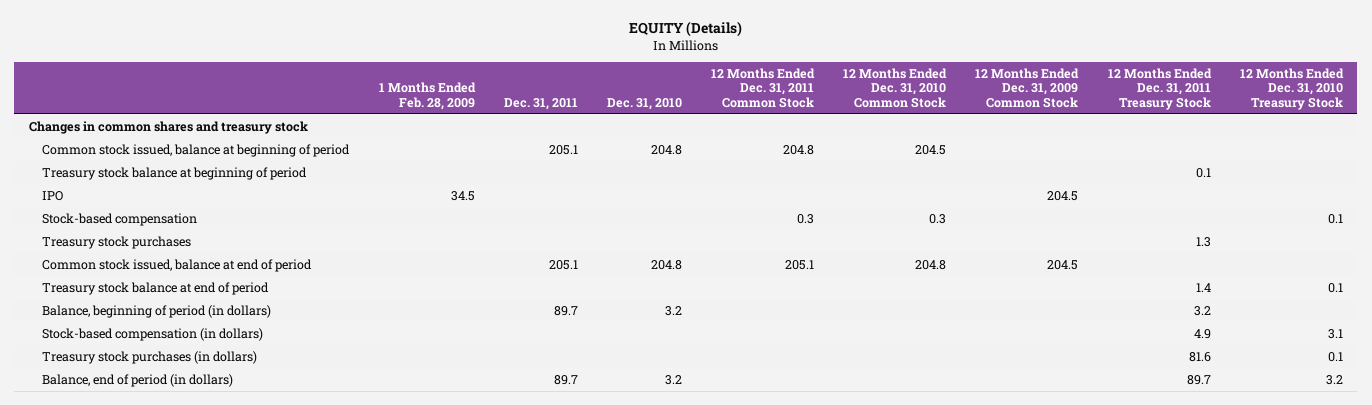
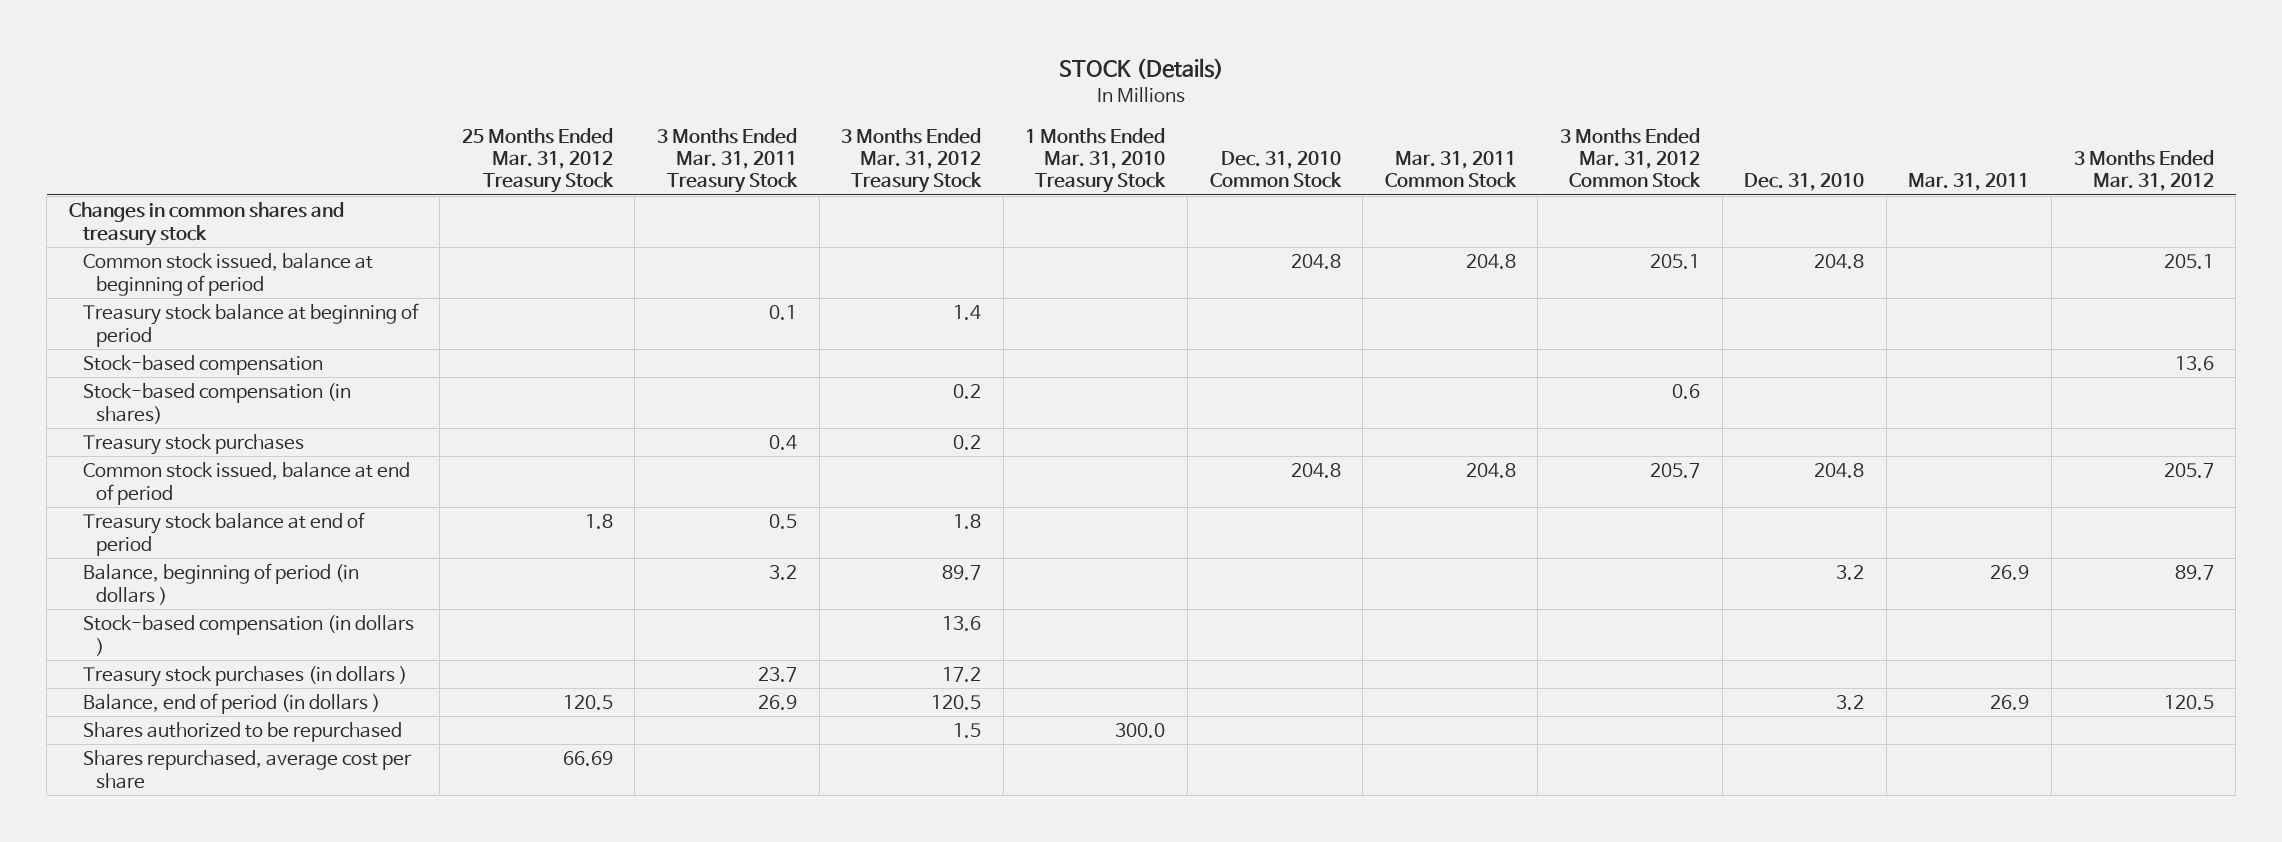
- EQUITY (Details)
+ STOCK (Details)
- | 1 Months Ended Feb. 28, 2009 | Dec. 31, 2011 | Dec. 31, 2010 | 12 Months Ended Dec. 31, 2011 Common Stock | 12 Months Ended Dec. 31, 2010 Common Stock | 12 Months Ended Dec. 31, 2009 Common Stock | 12 Months Ended Dec. 31, 2011 Treasury Stock | 12 Months Ended Dec. 31, 2010 Treasury Stock
+ | 25 Months Ended Mar. 31, 2012 Treasury Stock | 3 Months Ended Mar. 31, 2011 Treasury Stock | 3 Months Ended Mar. 31, 2012 Treasury Stock | 1 Months Ended Mar. 31, 2010 Treasury Stock | Dec. 31, 2010 Common Stock | Mar. 31, 2011 Common Stock | 3 Months Ended Mar. 31, 2012 Common Stock | Dec. 31, 2010 | Mar. 31, 2011 | 3 Months Ended Mar. 31, 2012
- IPO | 34.5 | | | | | 204.5 | |
+ Stock-based compensation (in shares) | | | 0.2 | | | | 0.6 | | |
- Balance, beginning of period (in dollars) | | 89.7 | 3.2 | | | | 3.2 |
- Stock-based compensation (in dollars) | | | | | | | 4.9 | 3.1
- Treasury stock purchases (in dollars) | | | | | | | 81.6 | 0.1
- Balance, end of period (in dollars) | | 89.7 | 3.2 | | | | 89.7 | 3.2
+ Balance, beginning of period (in dollars ) | | 3.2 | 89.7 | | | | | 3.2 | 26.9 | 89.7
+ Stock-based compensation (in dollars ) | | | 13.6 | | | | | | |
+ Treasury stock purchases (in dollars ) | | 23.7 | 17.2 | | | | | | |
+ Balance, end of period (in dollars ) | 120.5 | 26.9 | 120.5 | | | | | 3.2 | 26.9 | 120.5
+ Shares authorized to be repurchased | | | 1.5 | 300.0 | | | | | |
+ Shares repurchased, average cost per share | 66.69 | | | | | | | | |

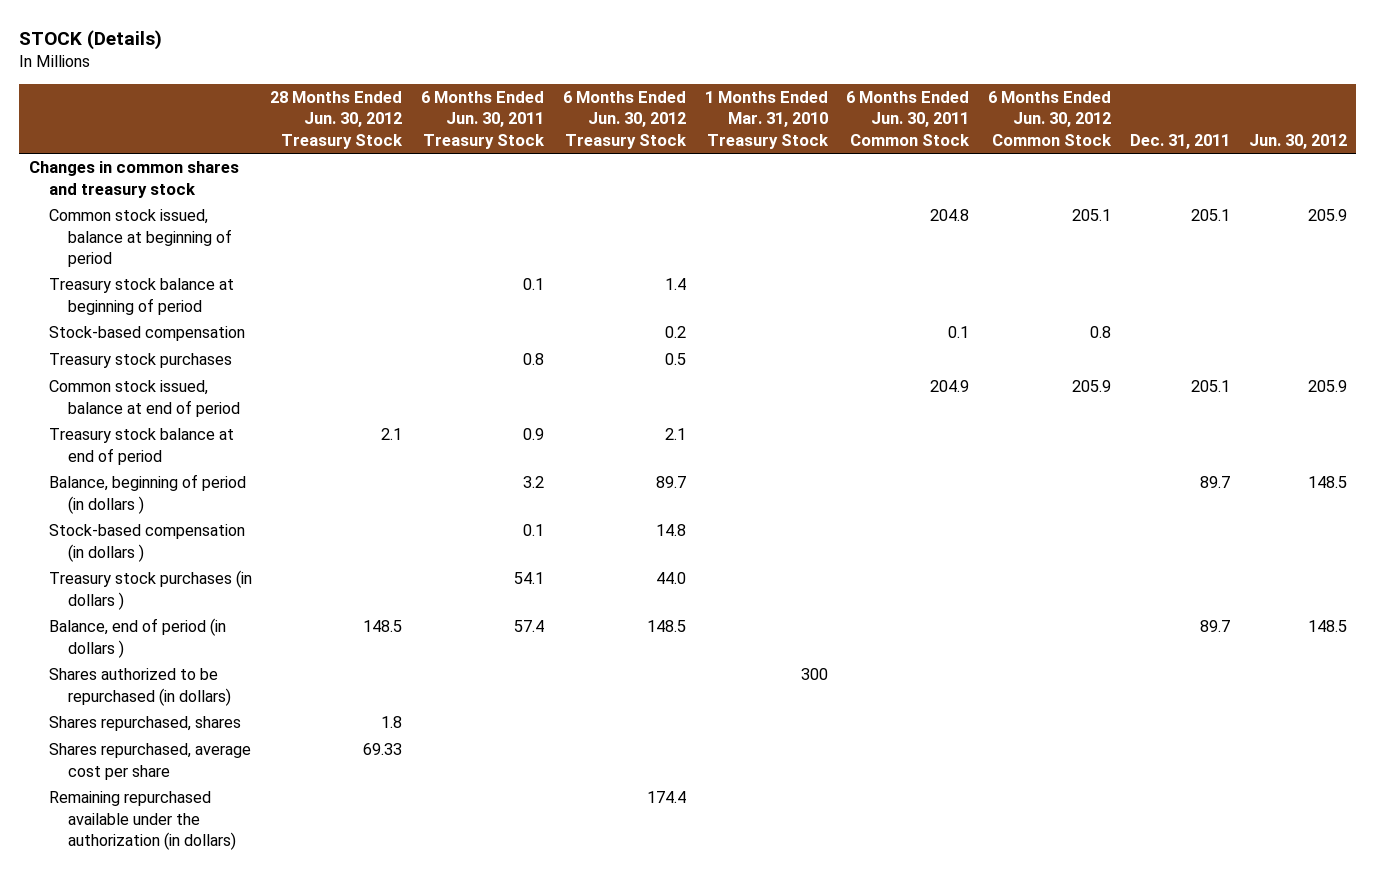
- | 25 Months Ended Mar. 31, 2012 Treasury Stock | 3 Months Ended Mar. 31, 2011 Treasury Stock | 3 Months Ended Mar. 31, 2012 Treasury Stock | 1 Months Ended Mar. 31, 2010 Treasury Stock | Dec. 31, 2010 Common Stock | Mar. 31, 2011 Common Stock | 3 Months Ended Mar. 31, 2012 Common Stock | Dec. 31, 2010 | Mar. 31, 2011 | 3 Months Ended Mar. 31, 2012
+ | 28 Months Ended Jun. 30, 2012 Treasury Stock | 6 Months Ended Jun. 30, 2011 Treasury Stock | 6 Months Ended Jun. 30, 2012 Treasury Stock | 1 Months Ended Mar. 31, 2010 Treasury Stock | 6 Months Ended Jun. 30, 2011 Common Stock | 6 Months Ended Jun. 30, 2012 Common Stock | Dec. 31, 2011 | Jun. 30, 2012
- Stock-based compensation (in shares) | | | 0.2 | | | | 0.6 | | |
- Shares authorized to be repurchased | | | 1.5 | 300.0 | | | | | |
+ Shares authorized to be repurchased (in dollars) | | | | 300 | | | |
+ Shares repurchased, shares | 1.8 | | | | | | |
+ Remaining repurchased available under the authorization (in dollars) | | | 174.4 | | | | |

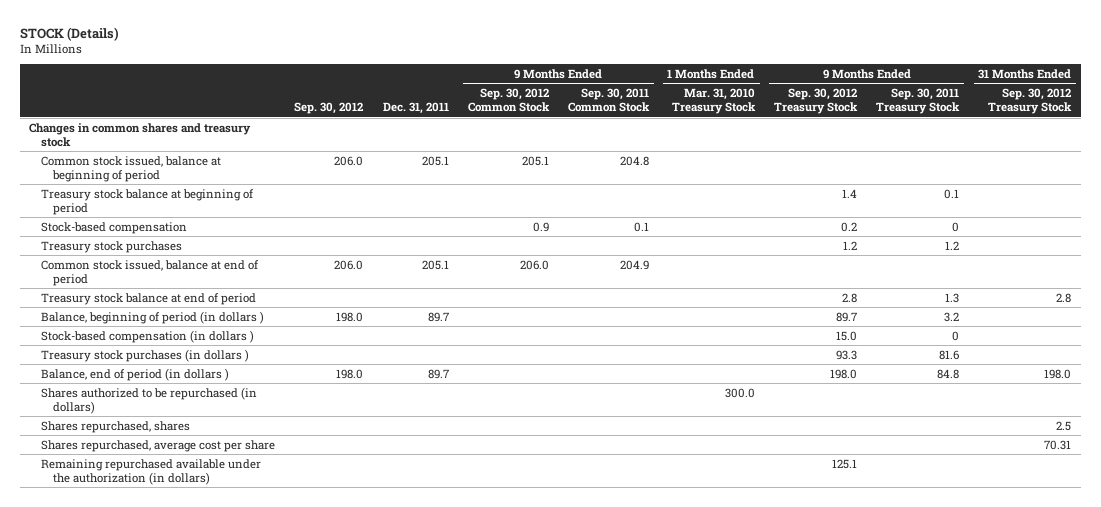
- | 28 Months Ended Jun. 30, 2012 Treasury Stock | 6 Months Ended Jun. 30, 2011 Treasury Stock | 6 Months Ended Jun. 30, 2012 Treasury Stock | 1 Months Ended Mar. 31, 2010 Treasury Stock | 6 Months Ended Jun. 30, 2011 Common Stock | 6 Months Ended Jun. 30, 2012 Common Stock | Dec. 31, 2011 | Jun. 30, 2012
+ | Sep. 30, 2012 | Dec. 31, 2011 | 9 Months Ended Sep. 30, 2012 Common Stock | 9 Months Ended Sep. 30, 2011 Common Stock | 1 Months Ended Mar. 31, 2010 Treasury Stock | 9 Months Ended Sep. 30, 2012 Treasury Stock | 9 Months Ended Sep. 30, 2011 Treasury Stock | 31 Months Ended Sep. 30, 2012 Treasury Stock
- Shares authorized to be repurchased (in dollars) | | | | 300 | | | |
+ Shares authorized to be repurchased (in dollars) | | | | | 300.0 | | |

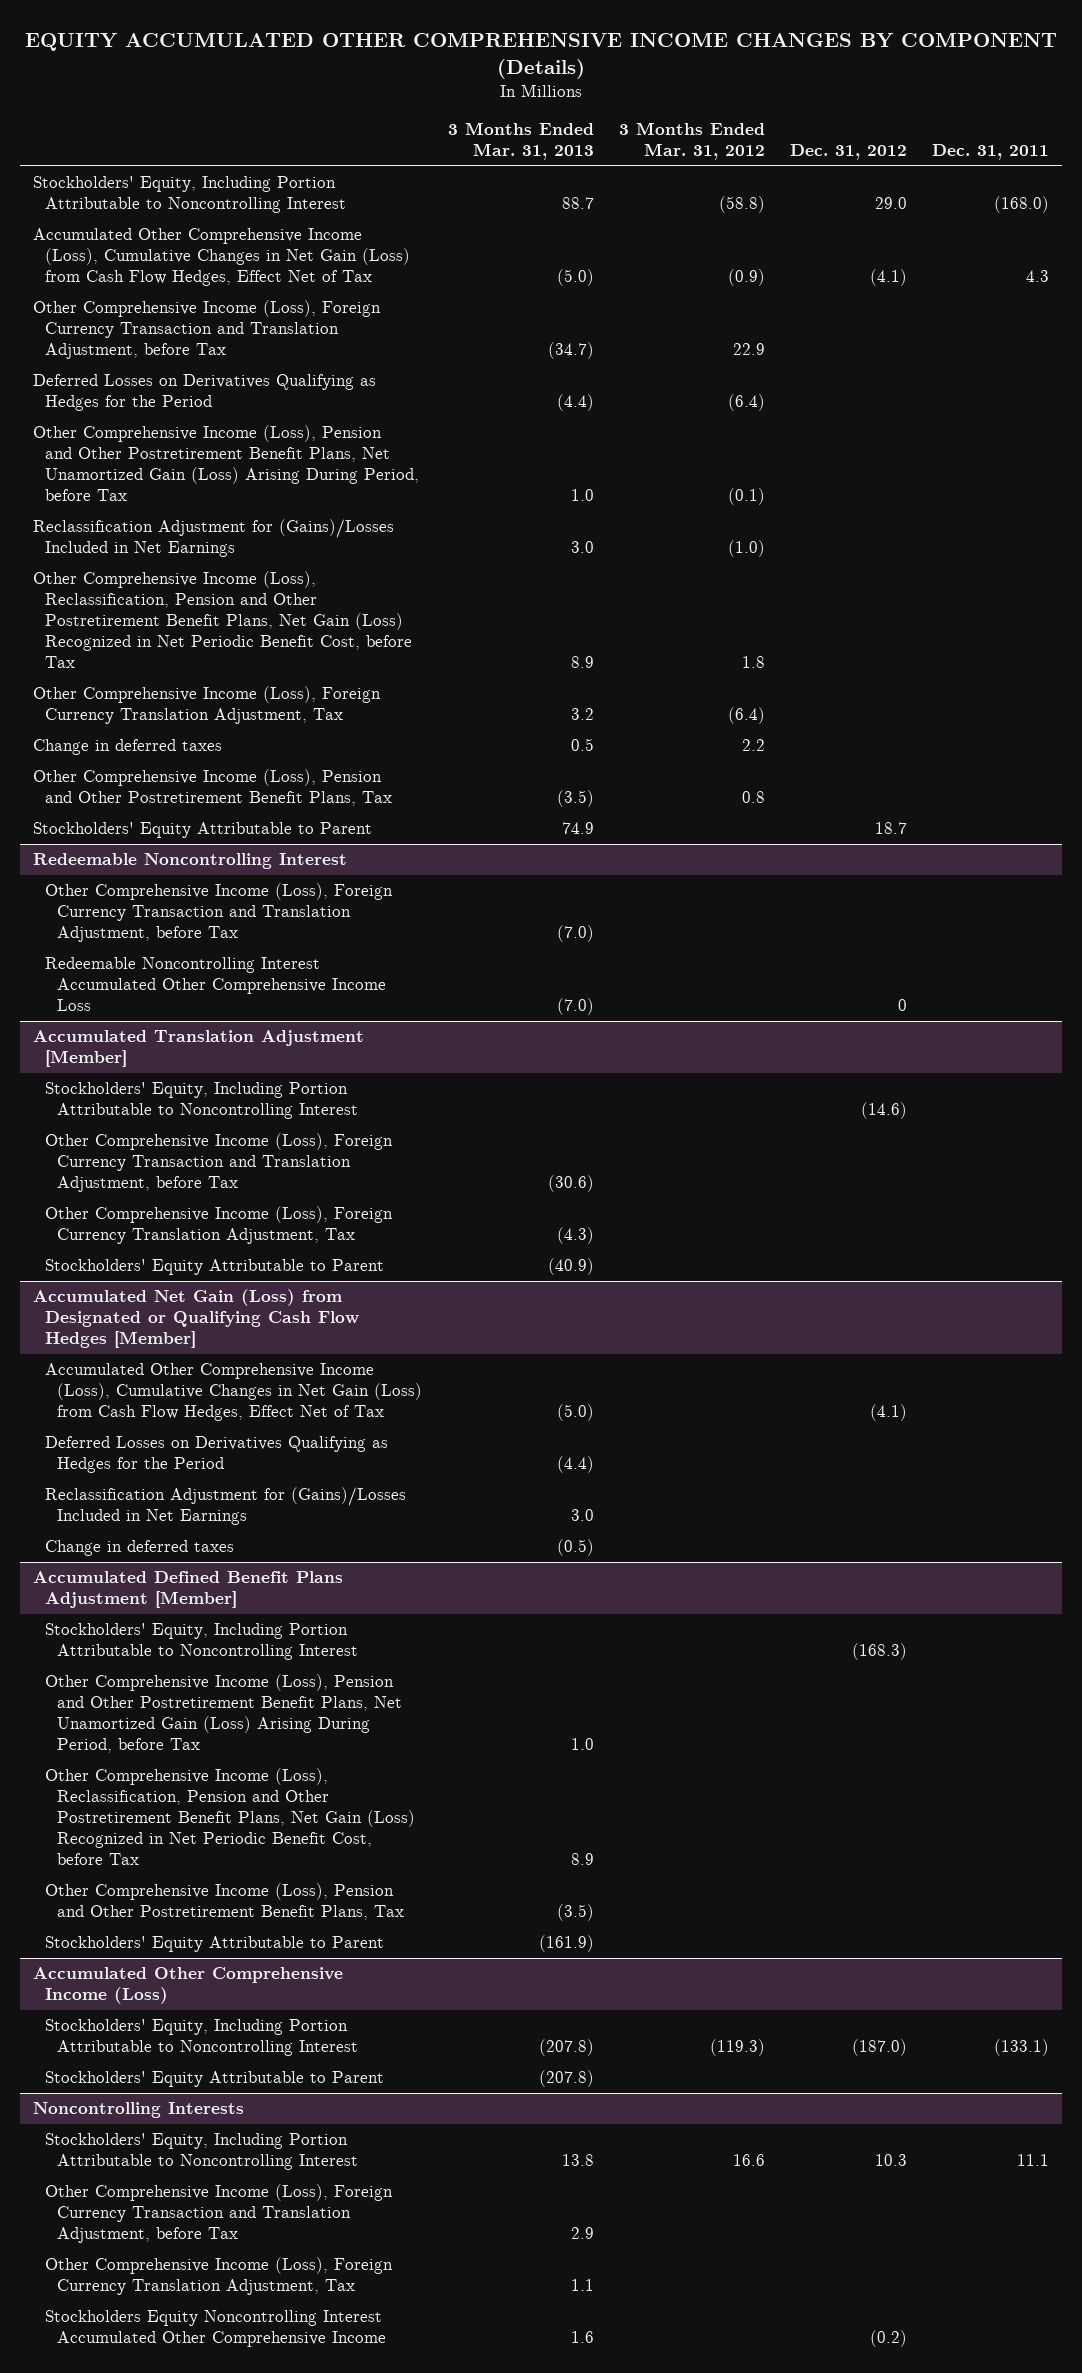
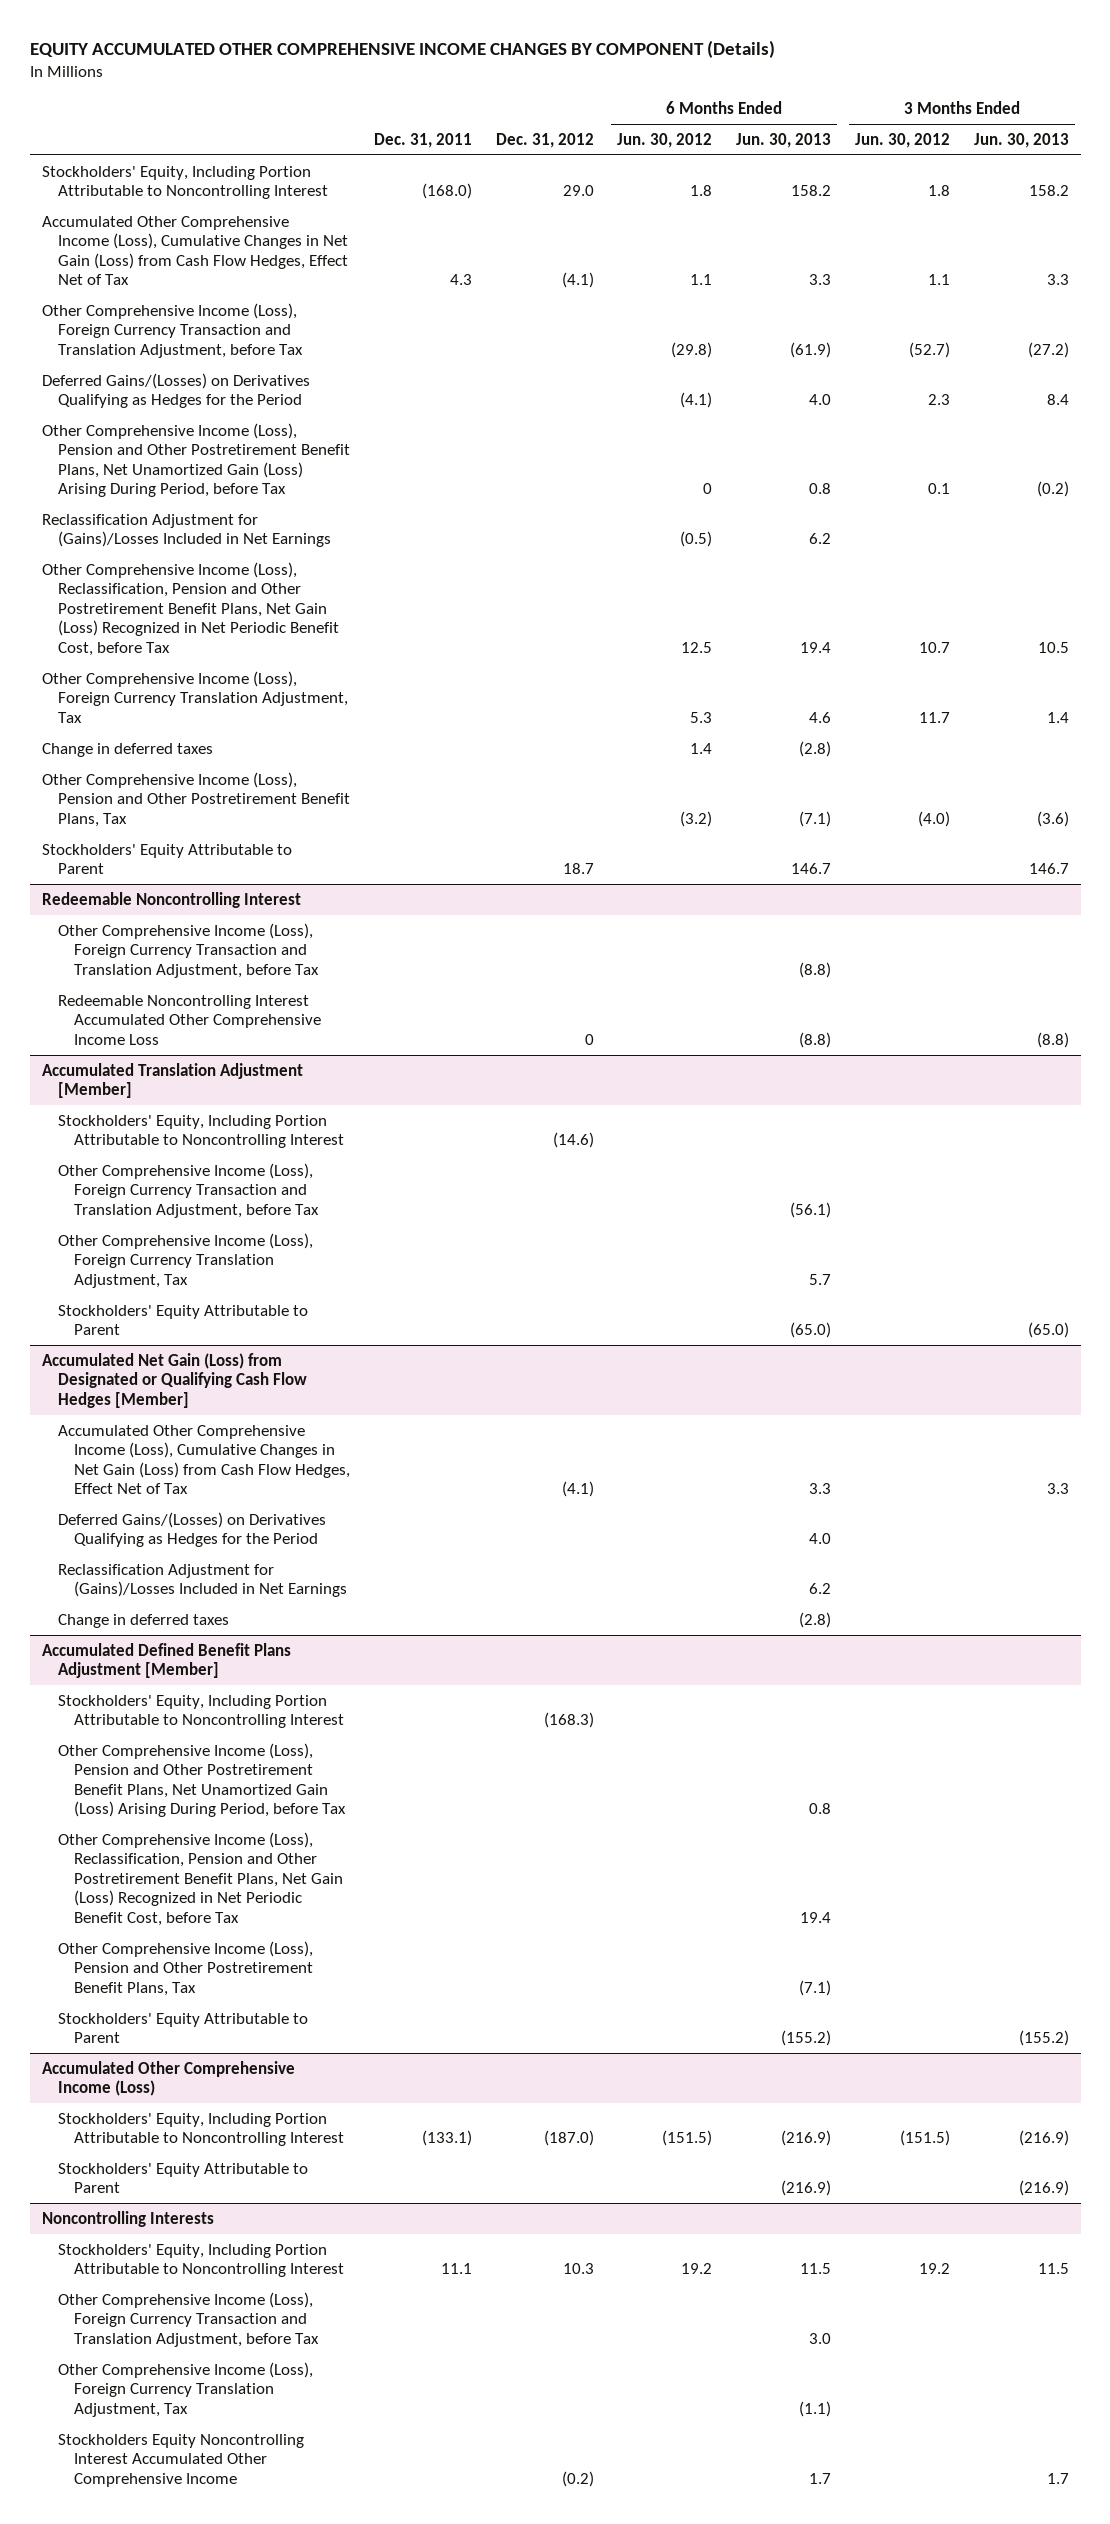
- | 3 Months Ended Mar. 31, 2013 | 3 Months Ended Mar. 31, 2012 | Dec. 31, 2012 | Dec. 31, 2011
+ | Dec. 31, 2011 | Dec. 31, 2012 | 6 Months Ended Jun. 30, 2012 | 6 Months Ended Jun. 30, 2013 | 3 Months Ended Jun. 30, 2012 | 3 Months Ended Jun. 30, 2013
- Deferred Losses on Derivatives Qualifying as Hedges for the Period | (4.4) | (6.4) | |
+ Deferred Gains/(Losses) on Derivatives Qualifying as Hedges for the Period | | | (4.1) | 4.0 | 2.3 | 8.4
@ Accumulated Net Gain (Loss) from Designated or Qualifying Cash Flow Hedges [Member]
- Deferred Losses on Derivatives Qualifying as Hedges for the Period | (4.4) | | |
+ Deferred Gains/(Losses) on Derivatives Qualifying as Hedges for the Period | | | | 4.0 | |

